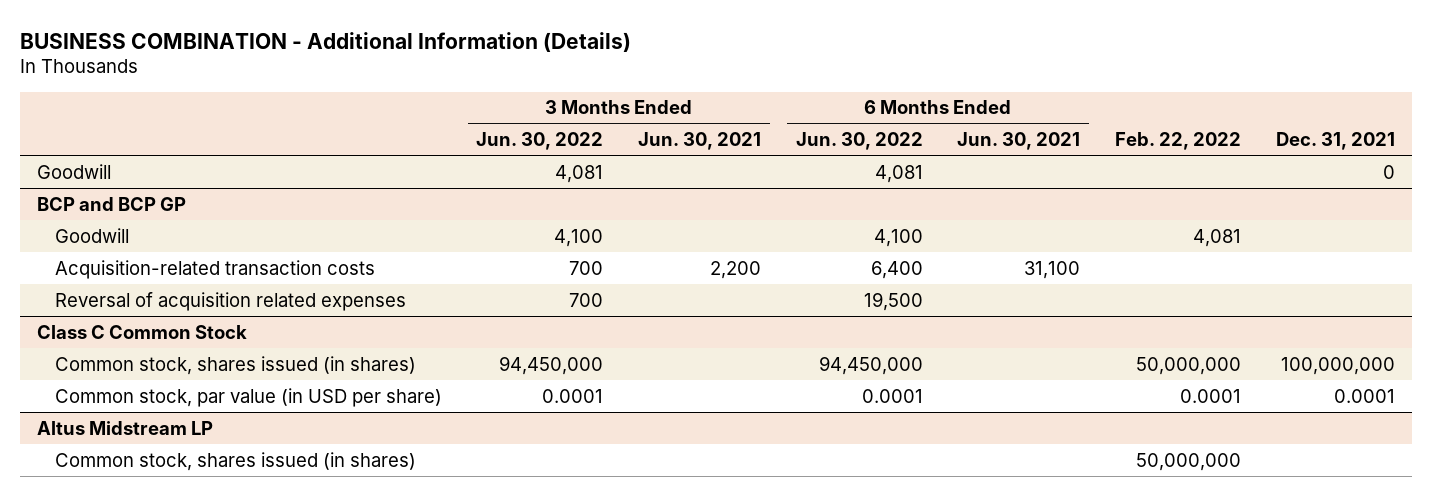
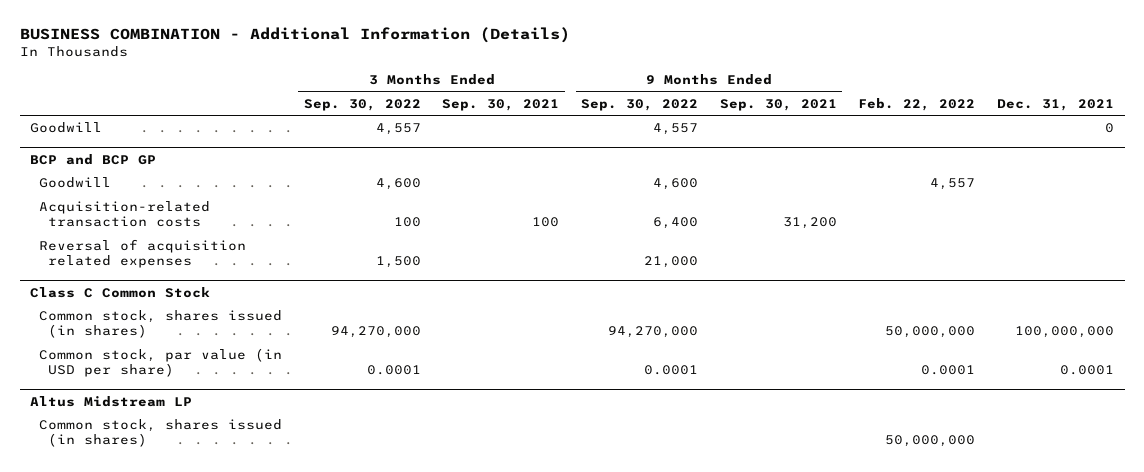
- | 3 Months Ended Jun. 30, 2022 | 3 Months Ended Jun. 30, 2021 | 6 Months Ended Jun. 30, 2022 | 6 Months Ended Jun. 30, 2021 | Feb. 22, 2022 | Dec. 31, 2021
+ | 3 Months Ended Sep. 30, 2022 | 3 Months Ended Sep. 30, 2021 | 9 Months Ended Sep. 30, 2022 | 9 Months Ended Sep. 30, 2021 | Feb. 22, 2022 | Dec. 31, 2021
@ BCP and BCP GP
- Goodwill | 4,100 | | 4,100 | | 4,081 |
+ Goodwill | 4,600 | | 4,600 | | 4,557 |

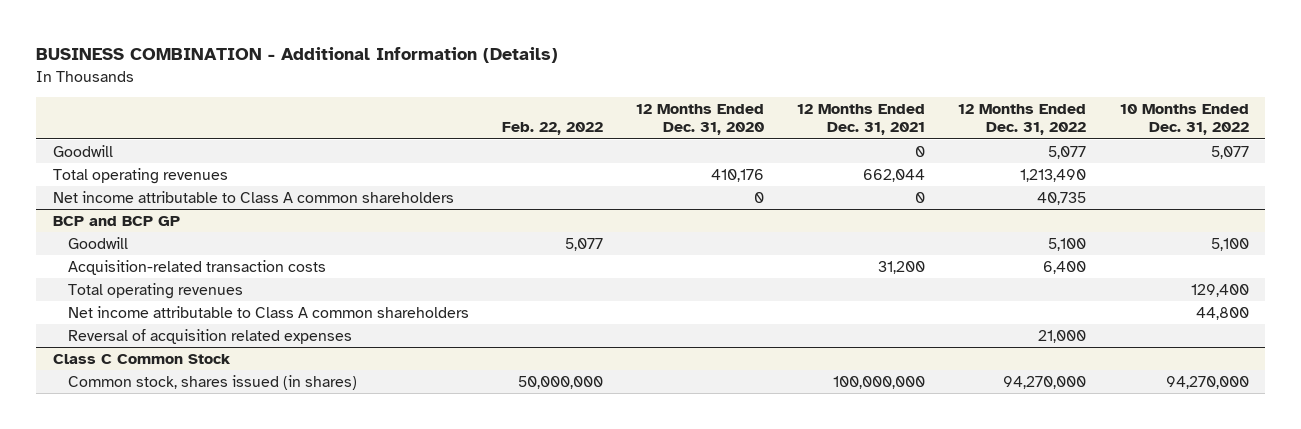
- | 3 Months Ended Sep. 30, 2022 | 3 Months Ended Sep. 30, 2021 | 9 Months Ended Sep. 30, 2022 | 9 Months Ended Sep. 30, 2021 | Feb. 22, 2022 | Dec. 31, 2021
+ | Feb. 22, 2022 | 12 Months Ended Dec. 31, 2020 | 12 Months Ended Dec. 31, 2021 | 12 Months Ended Dec. 31, 2022 | 10 Months Ended Dec. 31, 2022
+ Total operating revenues | | 410,176 | 662,044 | 1,213,490 |
+ Net income attributable to Class A common shareholders | | 0 | 0 | 40,735 |
@ BCP and BCP GP
- Goodwill | 4,600 | | 4,600 | | 4,557 |
+ Goodwill | 5,077 | | | 5,100 | 5,100
+ Total operating revenues | | | | | 129,400
+ Net income attributable to Class A common shareholders | | | | | 44,800
@ Class C Common Stock
- Common stock, par value (in USD per share) | 0.0001 | | 0.0001 | | 0.0001 | 0.0001
- Altus Midstream LP
- Common stock, shares issued (in shares) | | | | | 50,000,000 |

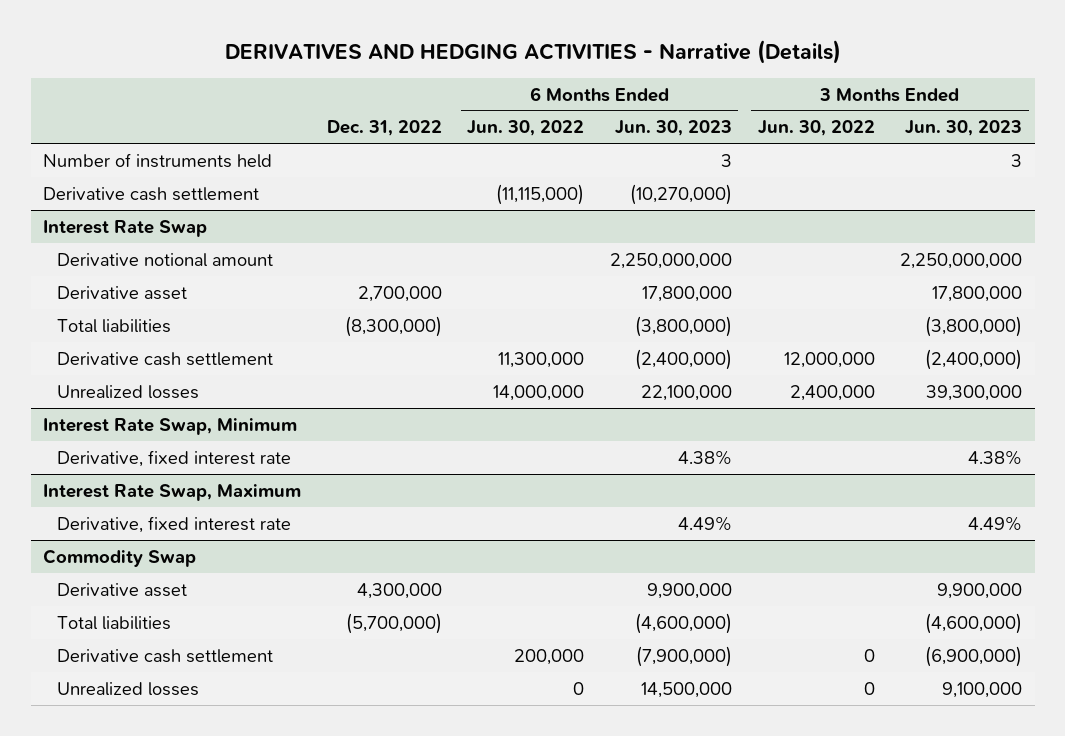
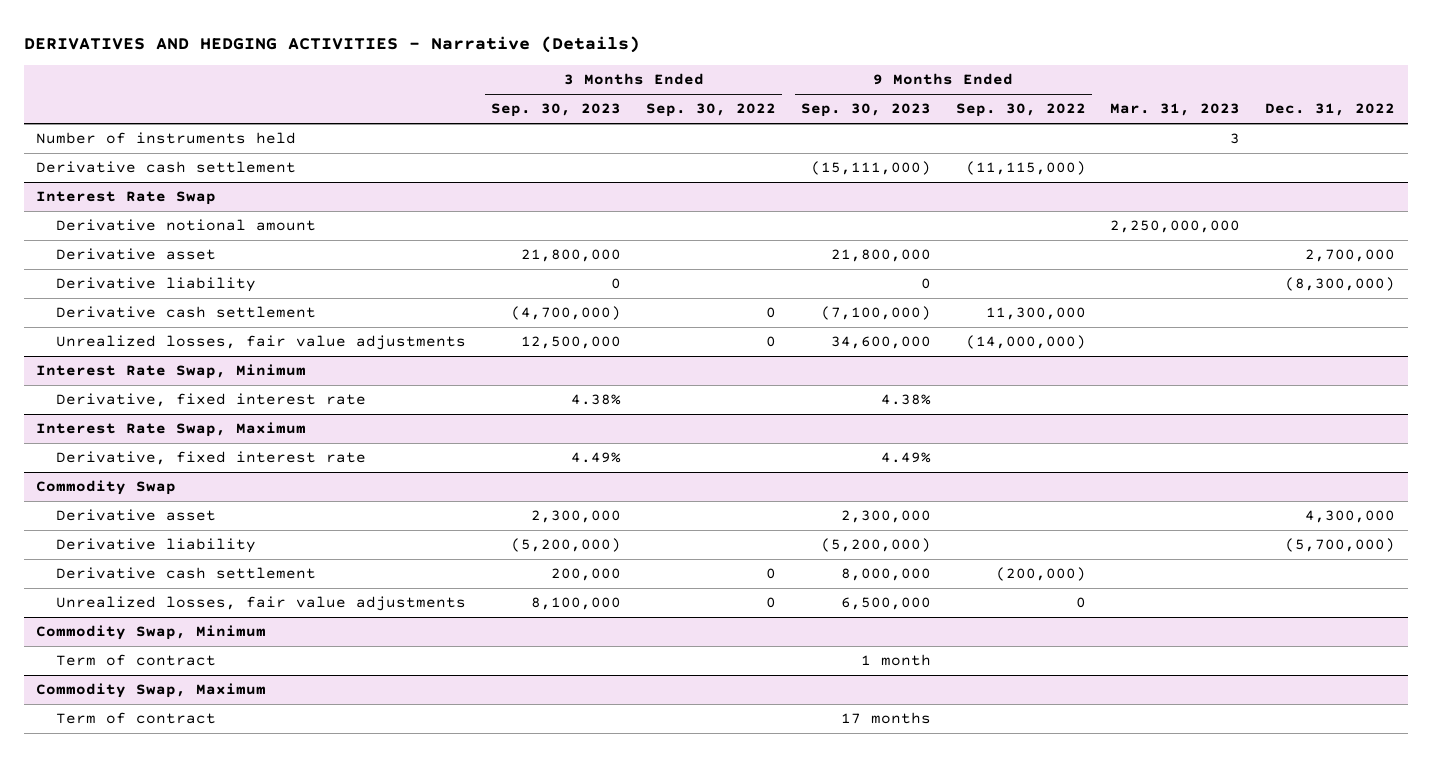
- | Dec. 31, 2022 | 6 Months Ended Jun. 30, 2022 | 6 Months Ended Jun. 30, 2023 | 3 Months Ended Jun. 30, 2022 | 3 Months Ended Jun. 30, 2023
+ | 3 Months Ended Sep. 30, 2023 | 3 Months Ended Sep. 30, 2022 | 9 Months Ended Sep. 30, 2023 | 9 Months Ended Sep. 30, 2022 | Mar. 31, 2023 | Dec. 31, 2022
@ Interest Rate Swap
- Total liabilities | (8,300,000) | | (3,800,000) | | (3,800,000)
+ Derivative liability | 0 | | 0 | | | (8,300,000)
- Unrealized losses | | 14,000,000 | 22,100,000 | 2,400,000 | 39,300,000
+ Unrealized losses, fair value adjustments | 12,500,000 | 0 | 34,600,000 | (14,000,000) | |
@ Commodity Swap
- Total liabilities | (5,700,000) | | (4,600,000) | | (4,600,000)
+ Derivative liability | (5,200,000) | | (5,200,000) | | | (5,700,000)
- Unrealized losses | | 0 | 14,500,000 | 0 | 9,100,000
+ Unrealized losses, fair value adjustments | 8,100,000 | 0 | 6,500,000 | 0 | |
+ Commodity Swap, Minimum
+ Term of contract | | | 1 month | | |
+ Commodity Swap, Maximum
+ Term of contract | | | 17 months | | |

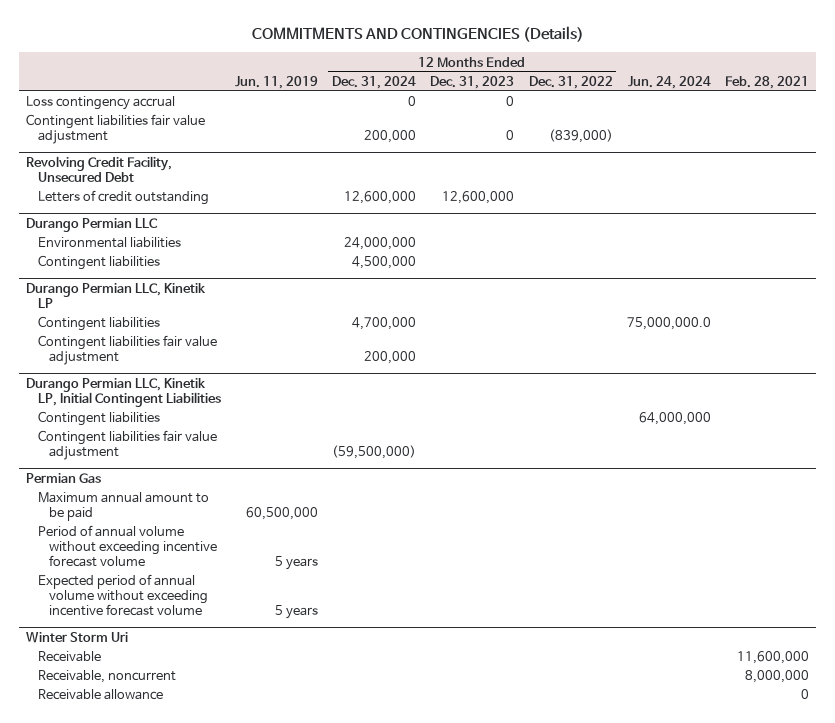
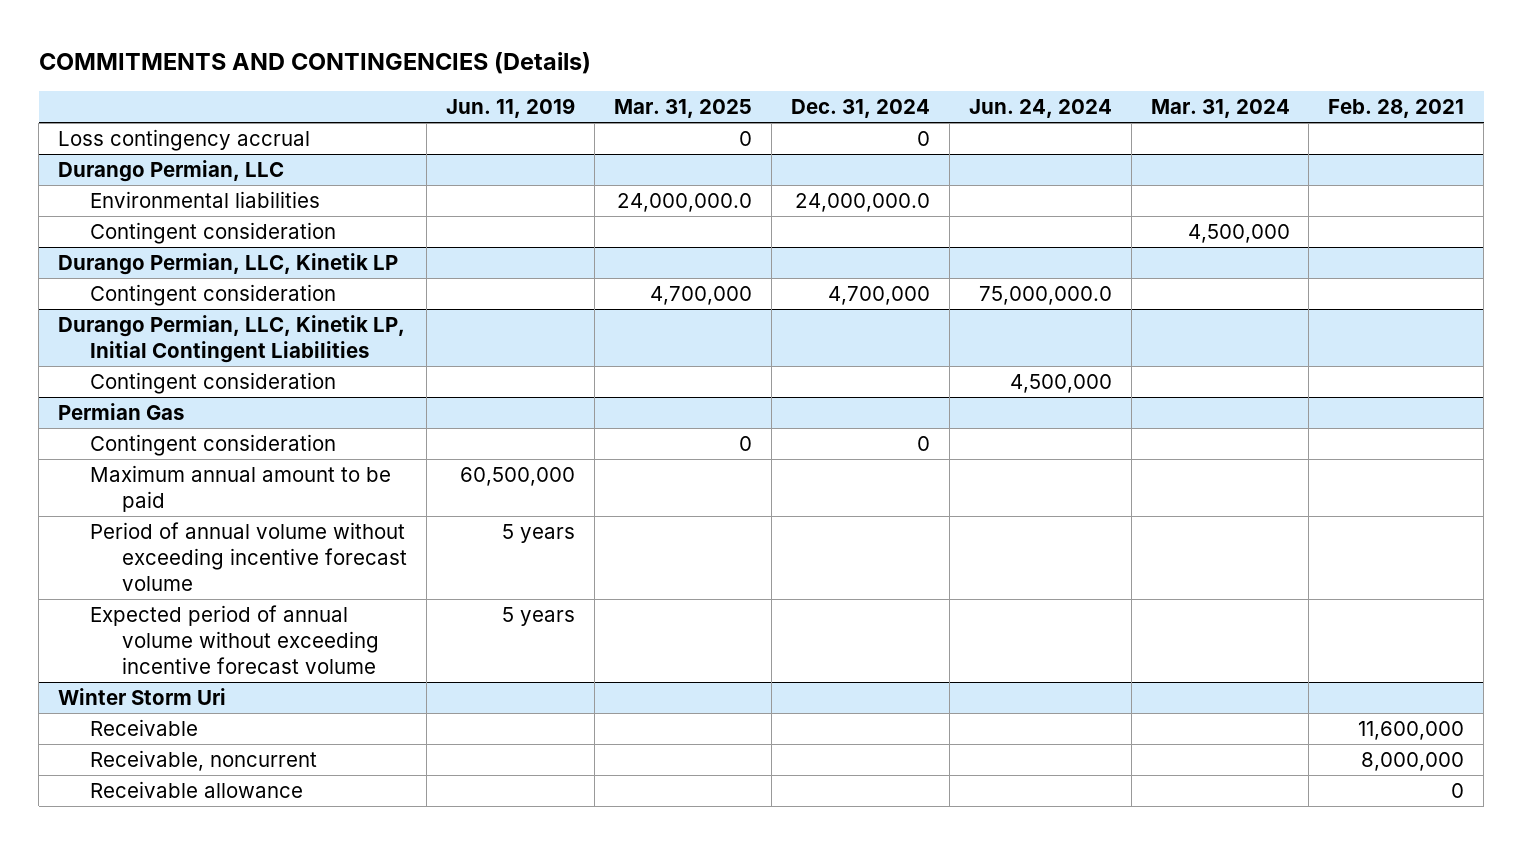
- | Jun. 11, 2019 | 12 Months Ended Dec. 31, 2024 | 12 Months Ended Dec. 31, 2023 | 12 Months Ended Dec. 31, 2022 | Jun. 24, 2024 | Feb. 28, 2021
+ | Jun. 11, 2019 | Mar. 31, 2025 | Dec. 31, 2024 | Jun. 24, 2024 | Mar. 31, 2024 | Feb. 28, 2021
- Contingent liabilities fair value adjustment | | 200,000 | 0 | (839,000) | |
- Revolving Credit Facility, Unsecured Debt
- Letters of credit outstanding | | 12,600,000 | 12,600,000 | | |
- Durango Permian LLC
+ Durango Permian, LLC
- Contingent liabilities | | 4,500,000 | | | |
- Durango Permian LLC, Kinetik LP
- Contingent liabilities | | 4,700,000 | | | 75,000,000.0 |
- Contingent liabilities fair value adjustment | | 200,000 | | | |
- Durango Permian LLC, Kinetik LP, Initial Contingent Liabilities
- Contingent liabilities | | | | | 64,000,000 |
- Contingent liabilities fair value adjustment | | (59,500,000) | | | |
+ Contingent consideration | | | | | 4,500,000 |
+ Durango Permian, LLC, Kinetik LP
+ Contingent consideration | | 4,700,000 | 4,700,000 | 75,000,000.0 | |
+ Durango Permian, LLC, Kinetik LP, Initial Contingent Liabilities
+ Contingent consideration | | | | 4,500,000 | |
@ Permian Gas
+ Contingent consideration | | 0 | 0 | | |

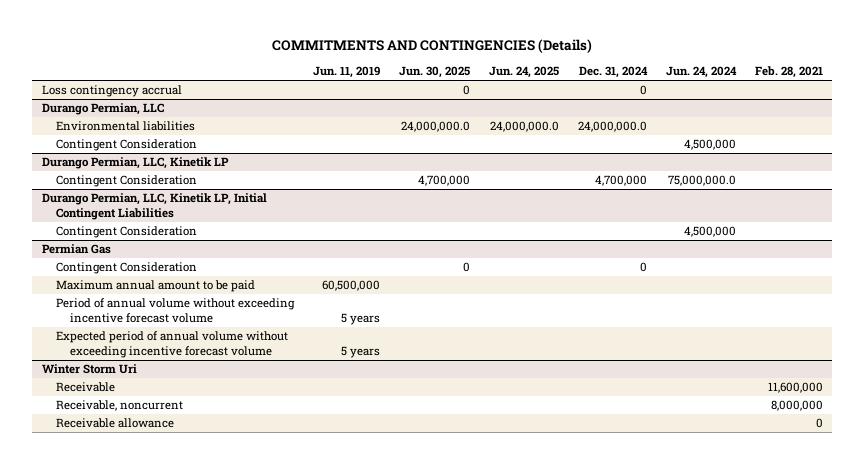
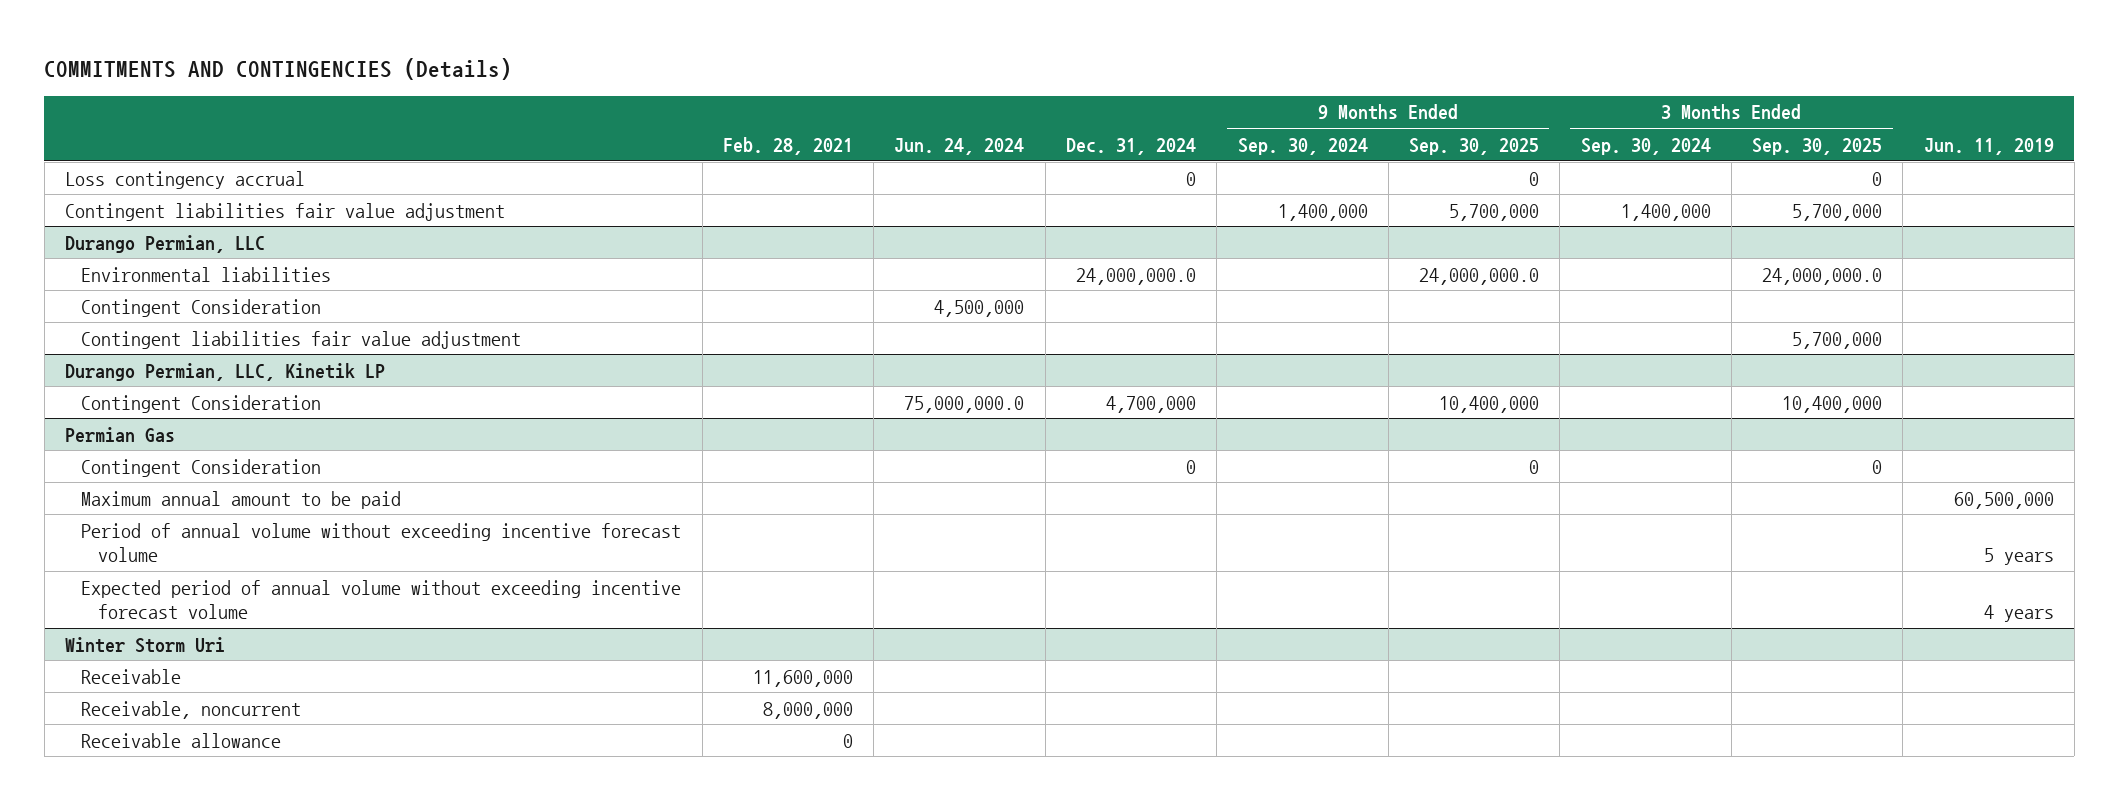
- | Jun. 11, 2019 | Jun. 30, 2025 | Jun. 24, 2025 | Dec. 31, 2024 | Jun. 24, 2024 | Feb. 28, 2021
+ | Feb. 28, 2021 | Jun. 24, 2024 | Dec. 31, 2024 | 9 Months Ended Sep. 30, 2024 | 9 Months Ended Sep. 30, 2025 | 3 Months Ended Sep. 30, 2024 | 3 Months Ended Sep. 30, 2025 | Jun. 11, 2019
+ Contingent liabilities fair value adjustment | | | | 1,400,000 | 5,700,000 | 1,400,000 | 5,700,000 |
@ Durango Permian, LLC
+ Contingent liabilities fair value adjustment | | | | | | | 5,700,000 |
- Durango Permian, LLC, Kinetik LP, Initial Contingent Liabilities
- Contingent Consideration | | | | | 4,500,000 |
@ Permian Gas
- Expected period of annual volume without exceeding incentive forecast volume | 5 years | | | | |
+ Expected period of annual volume without exceeding incentive forecast volume | | | | | | | | 4 years

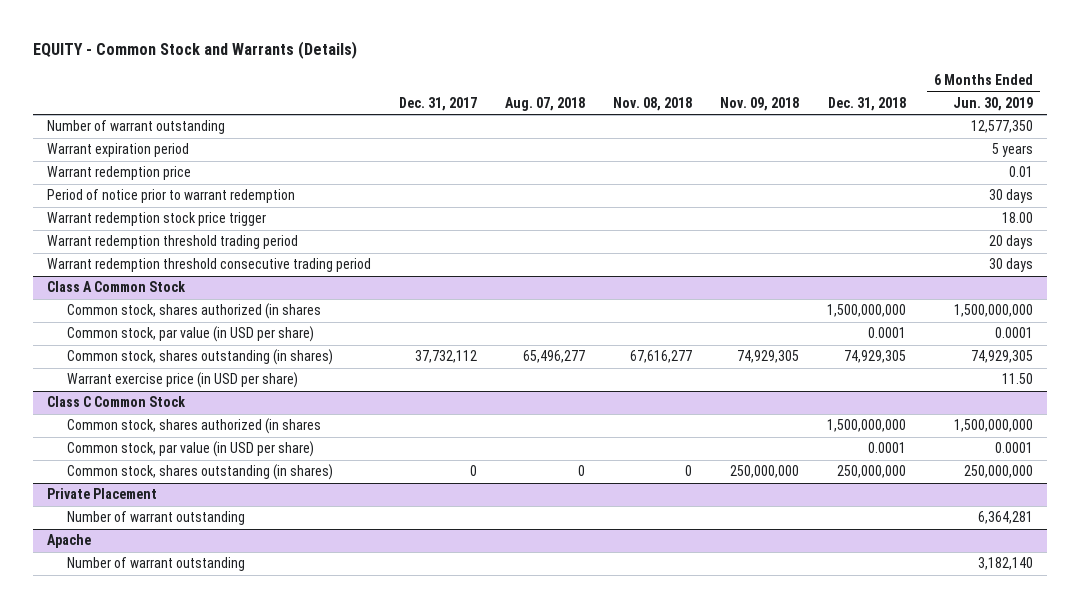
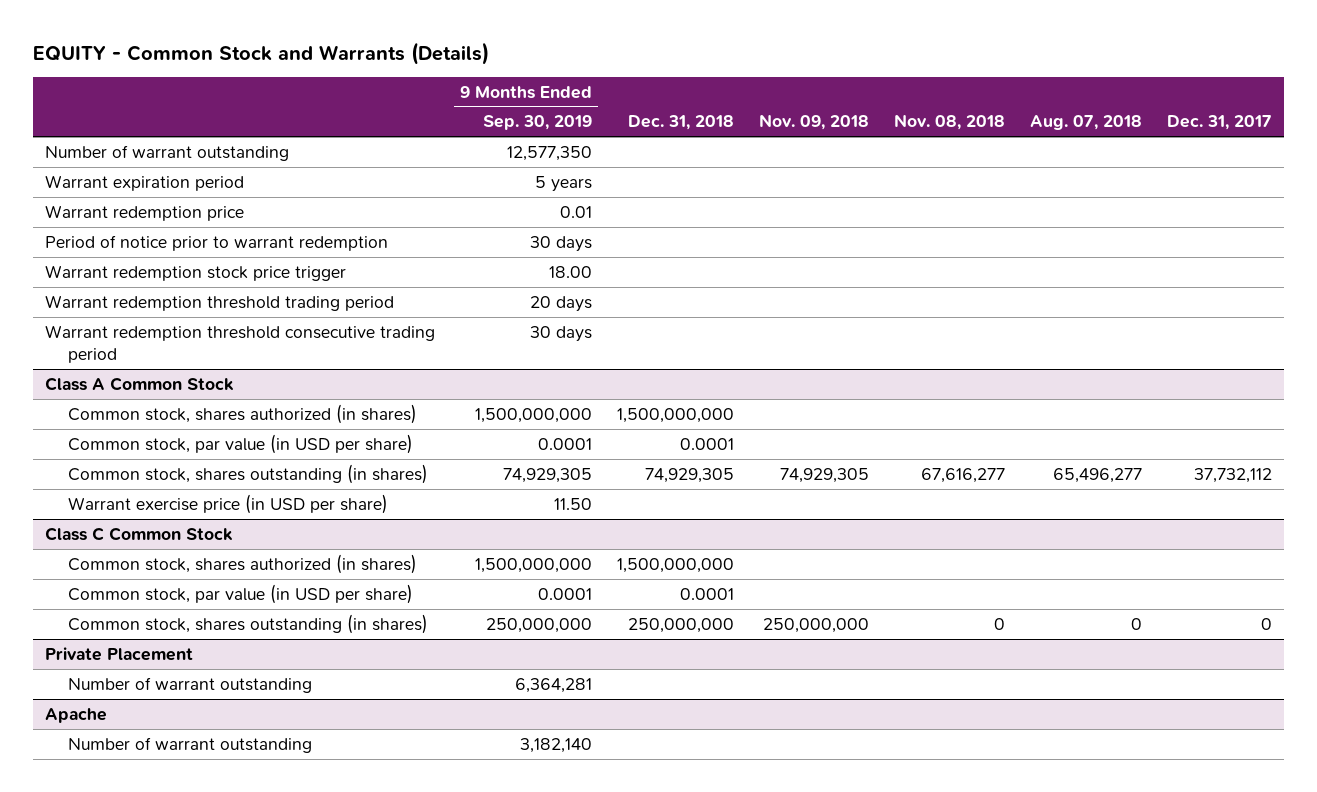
- | Dec. 31, 2017 | Aug. 07, 2018 | Nov. 08, 2018 | Nov. 09, 2018 | Dec. 31, 2018 | 6 Months Ended Jun. 30, 2019
+ | 9 Months Ended Sep. 30, 2019 | Dec. 31, 2018 | Nov. 09, 2018 | Nov. 08, 2018 | Aug. 07, 2018 | Dec. 31, 2017
@ Class A Common Stock
- Common stock, shares authorized (in shares | | | | | 1,500,000,000 | 1,500,000,000
+ Common stock, shares authorized (in shares) | 1,500,000,000 | 1,500,000,000 | | | |
@ Class C Common Stock
- Common stock, shares authorized (in shares | | | | | 1,500,000,000 | 1,500,000,000
+ Common stock, shares authorized (in shares) | 1,500,000,000 | 1,500,000,000 | | | |

